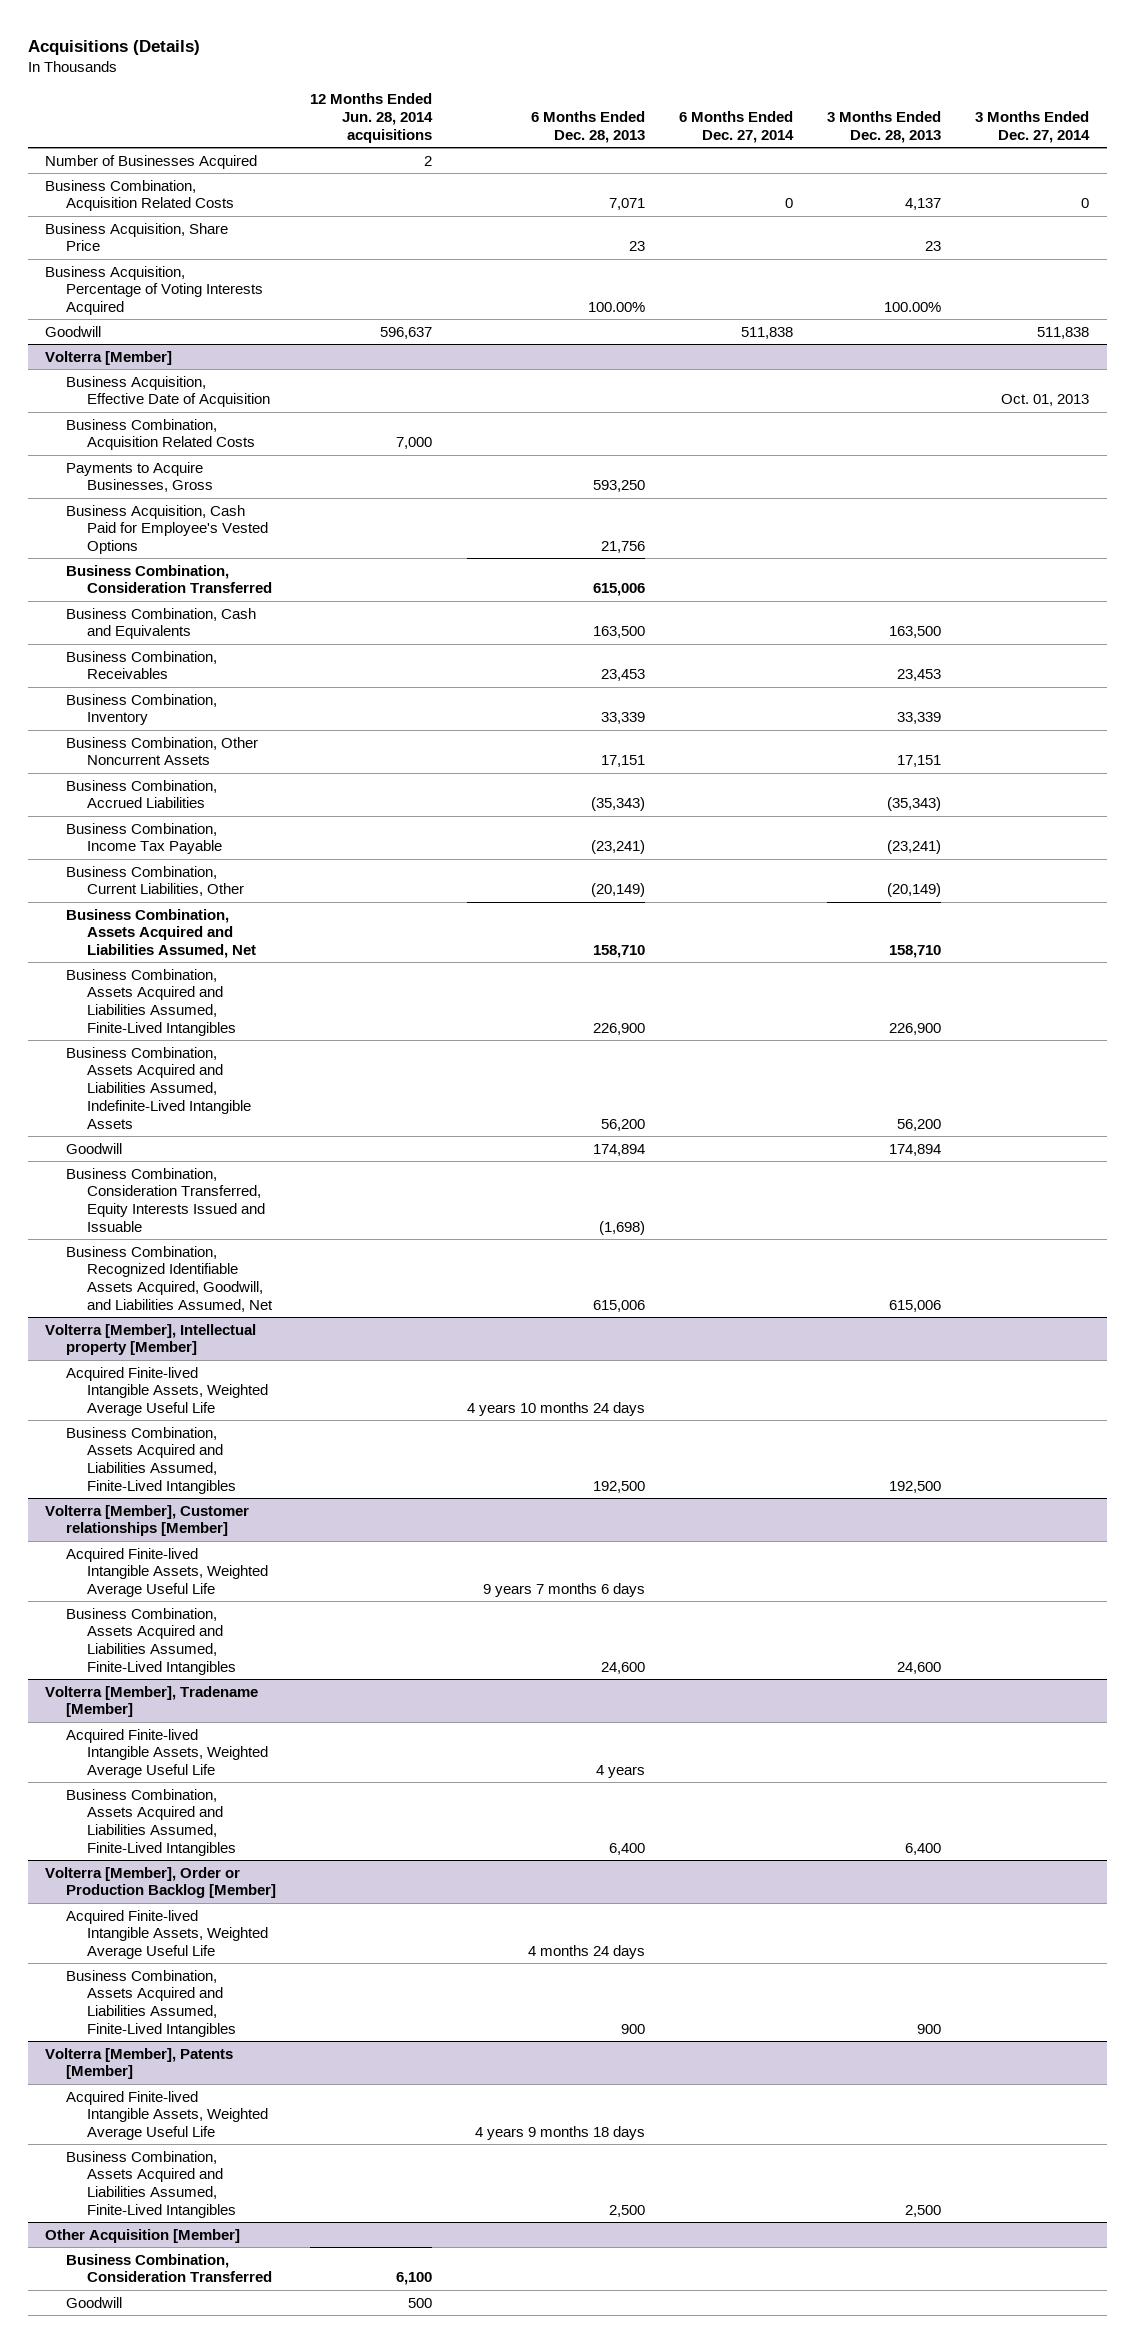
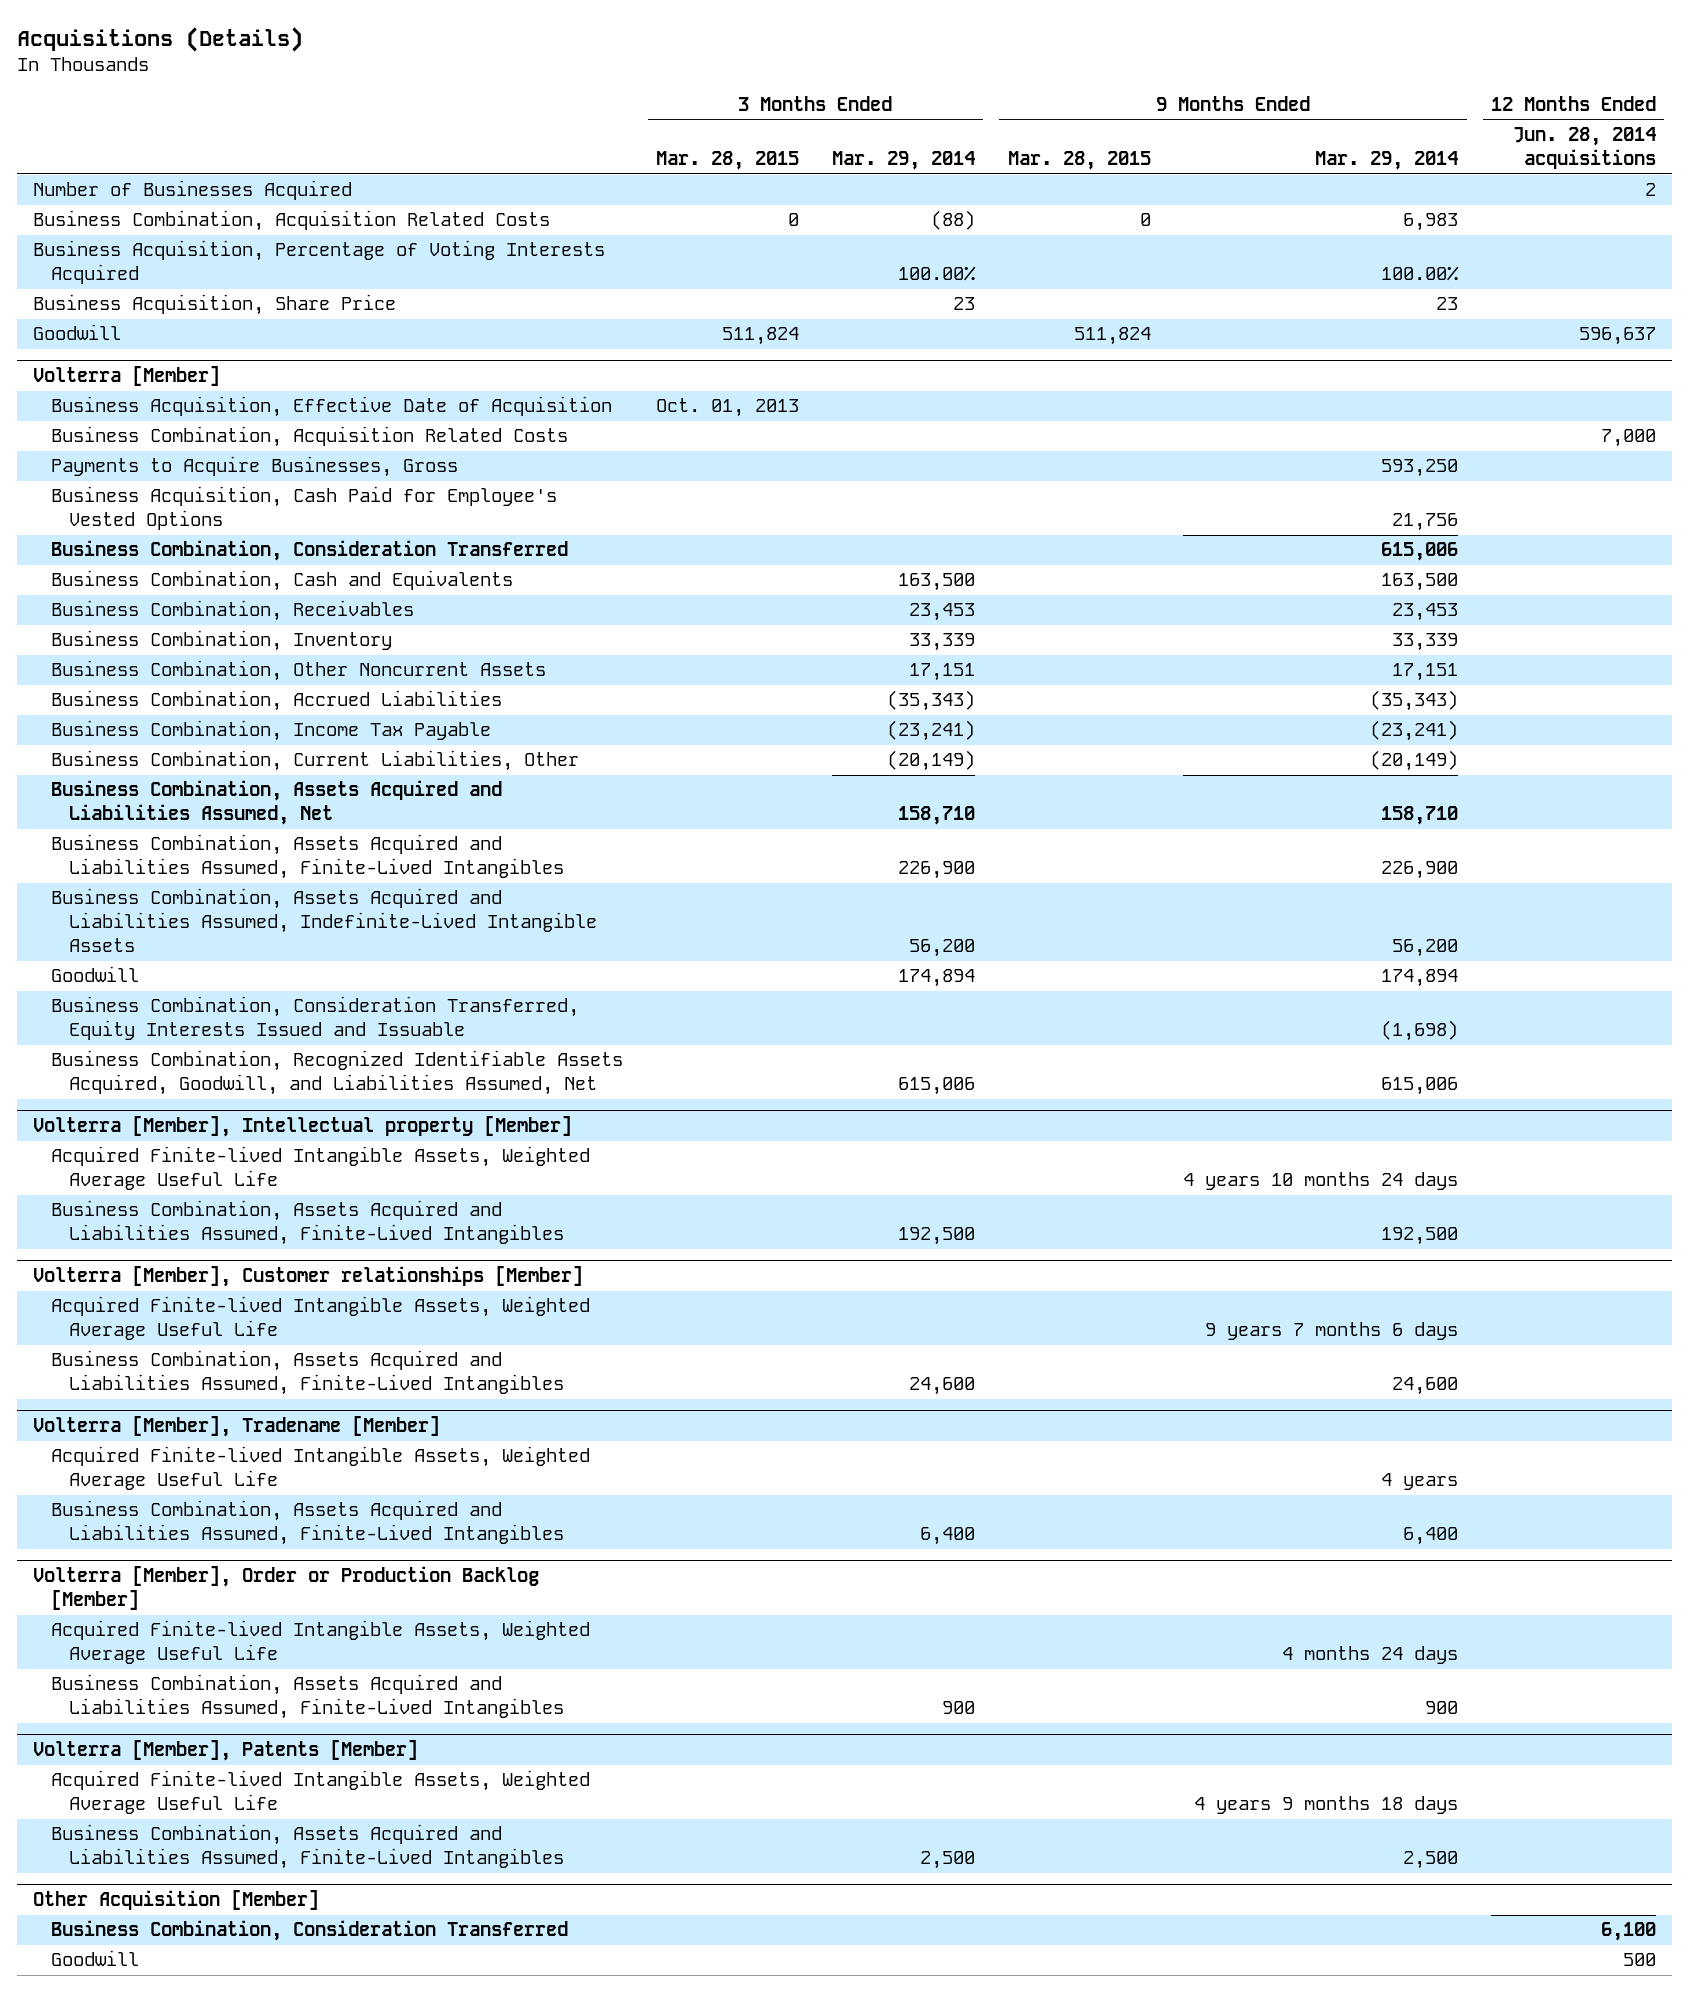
- | 12 Months Ended Jun. 28, 2014 acquisitions | 6 Months Ended Dec. 28, 2013 | 6 Months Ended Dec. 27, 2014 | 3 Months Ended Dec. 28, 2013 | 3 Months Ended Dec. 27, 2014
+ | 3 Months Ended Mar. 28, 2015 | 3 Months Ended Mar. 29, 2014 | 9 Months Ended Mar. 28, 2015 | 9 Months Ended Mar. 29, 2014 | 12 Months Ended Jun. 28, 2014 acquisitions
moved down: Business Acquisition, Share Price | | 23 | | 23 |

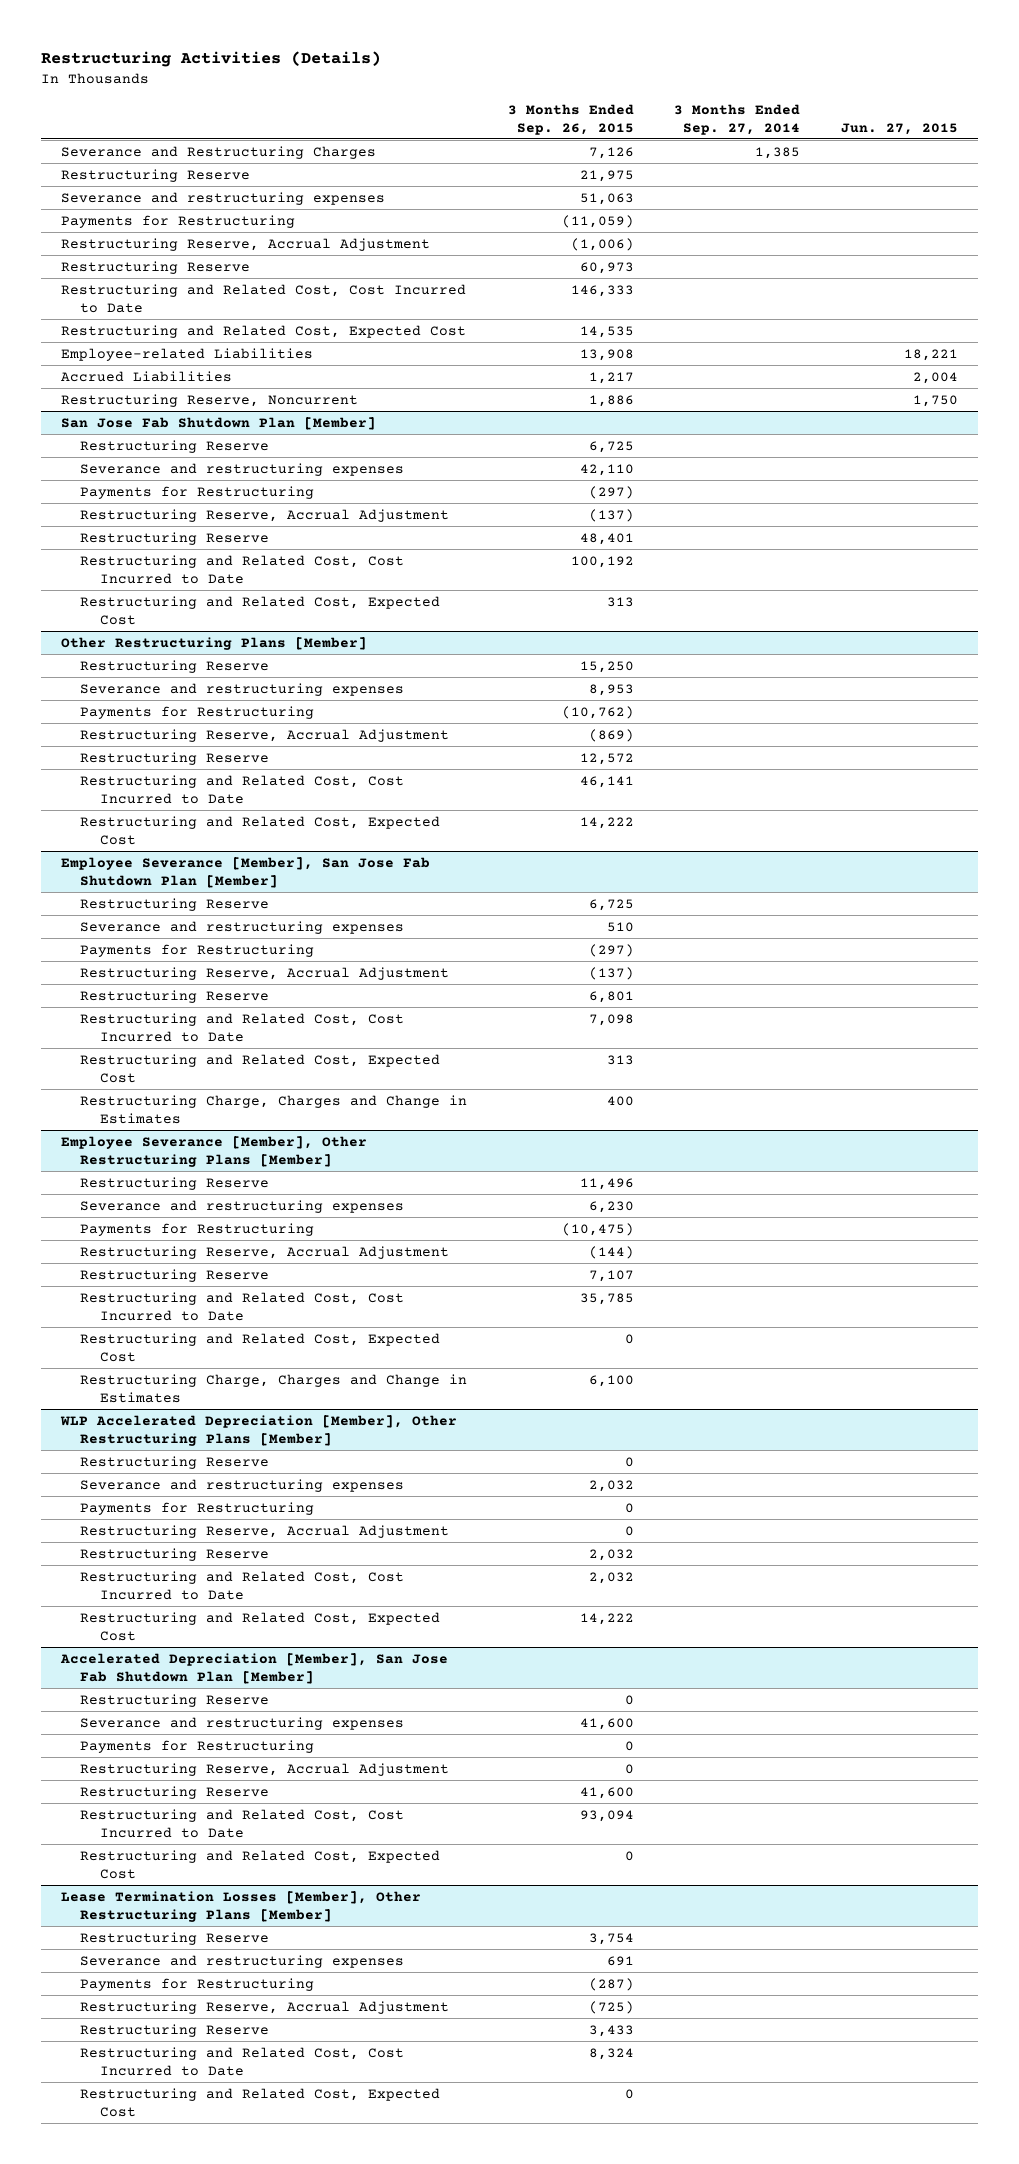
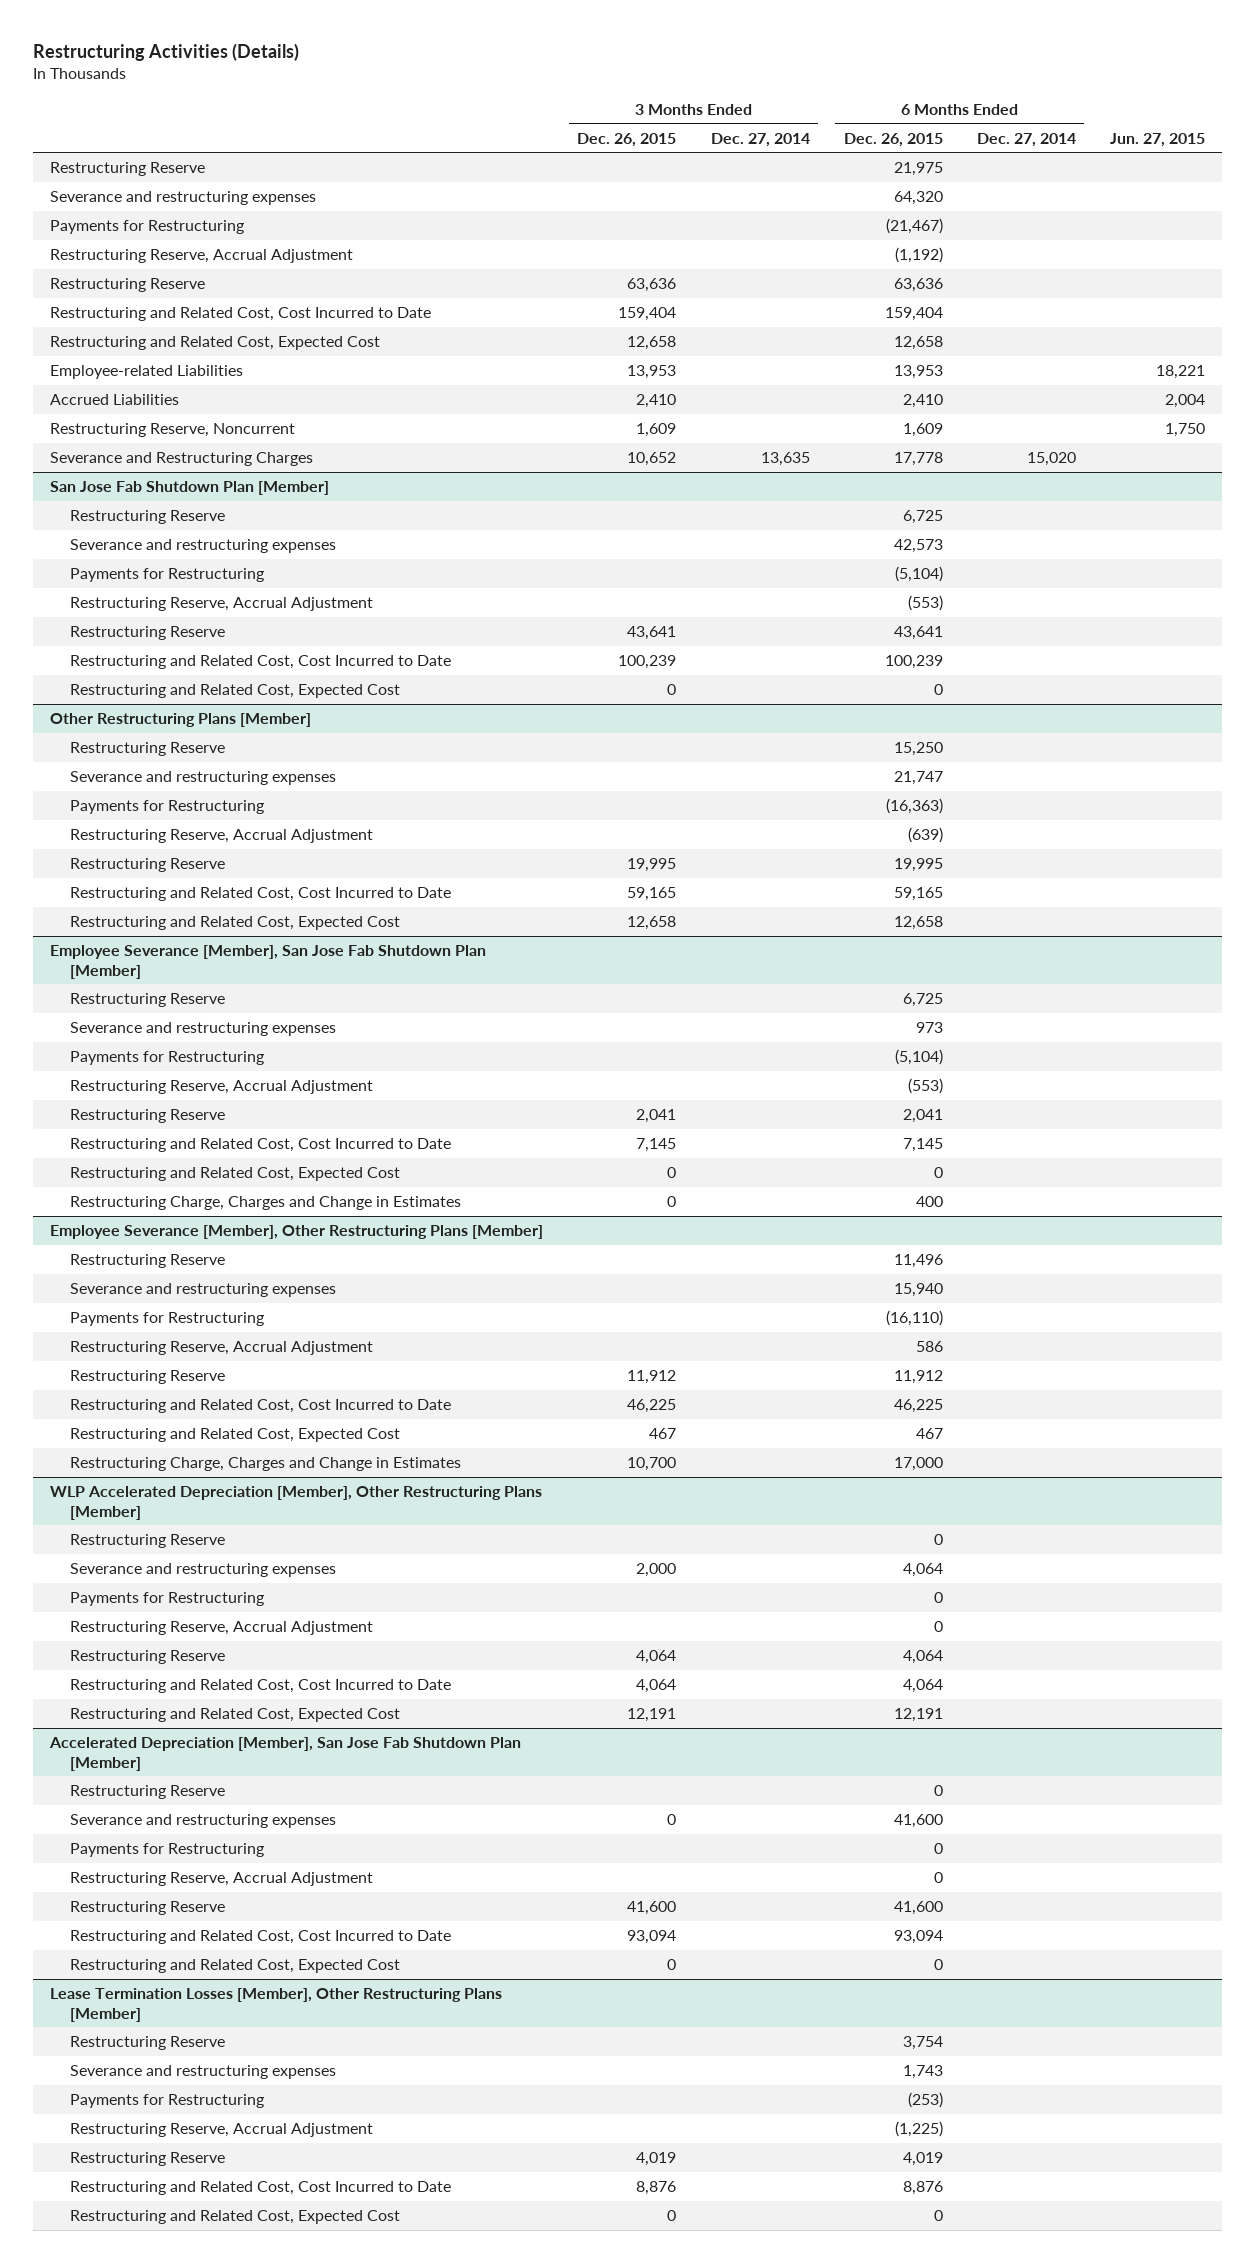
- | 3 Months Ended Sep. 26, 2015 | 3 Months Ended Sep. 27, 2014 | Jun. 27, 2015
+ | 3 Months Ended Dec. 26, 2015 | 3 Months Ended Dec. 27, 2014 | 6 Months Ended Dec. 26, 2015 | 6 Months Ended Dec. 27, 2014 | Jun. 27, 2015
moved down: Severance and Restructuring Charges | 10,652 | 13,635 | 17,778 | 15,020 |

